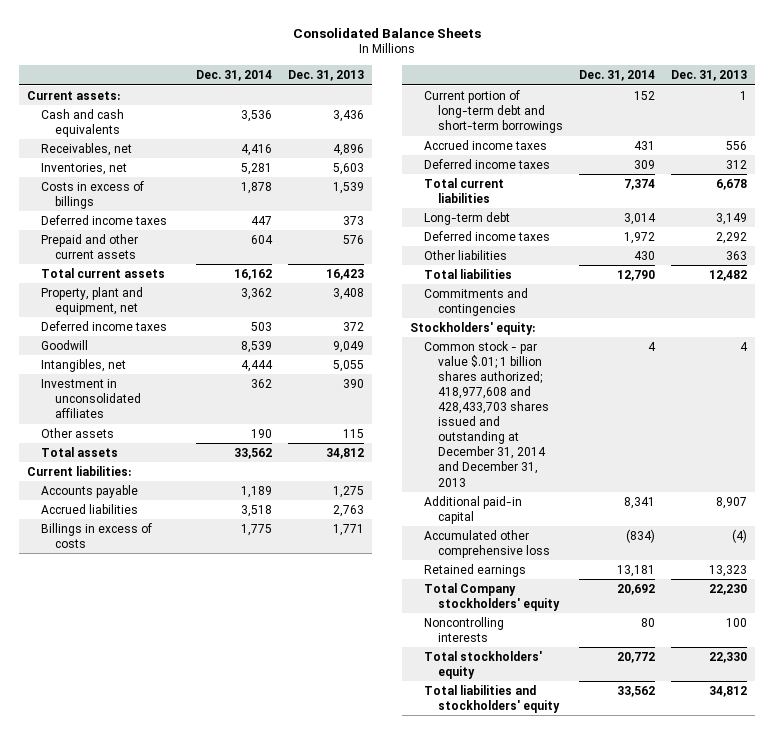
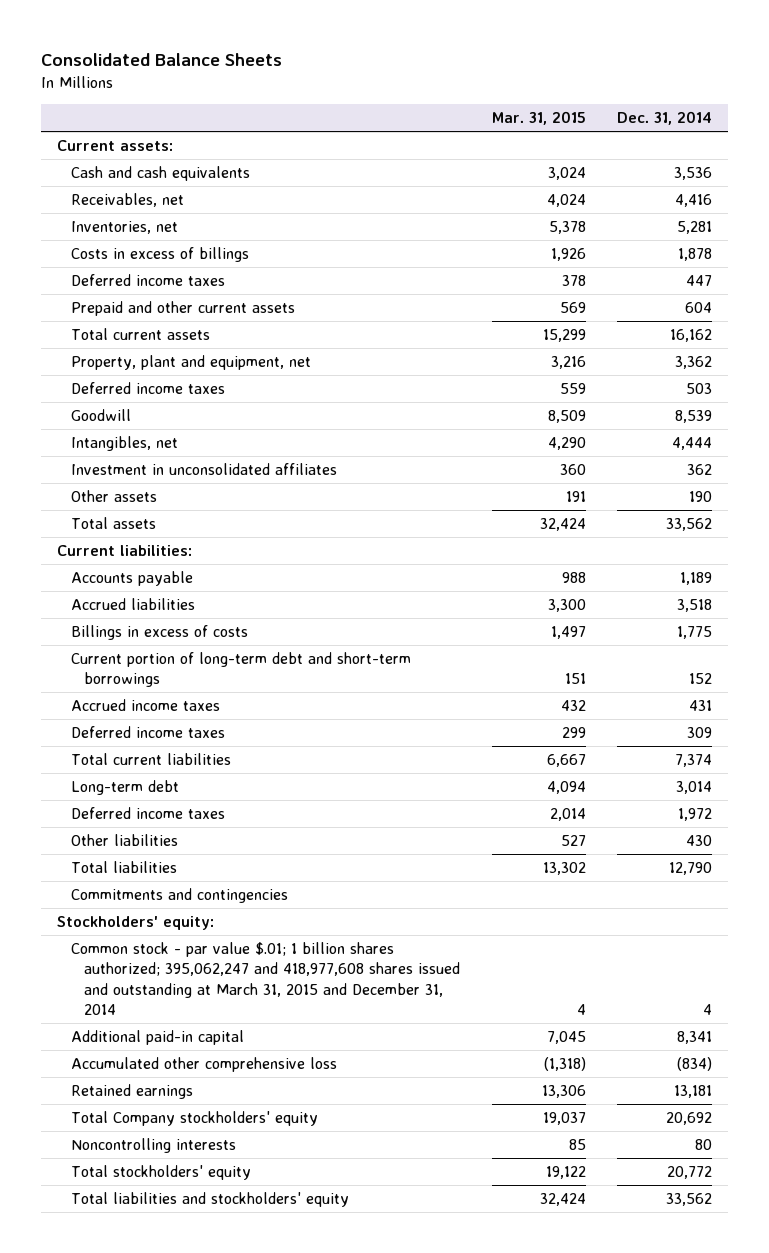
- | Dec. 31, 2014 | Dec. 31, 2013
+ | Mar. 31, 2015 | Dec. 31, 2014
- Common stock - par value $.01; 1 billion shares authorized; 418,977,608 and 428,433,703 shares issued and outstanding at December 31, 2014 and December 31, 2013 | 4 | 4
+ Common stock - par value $.01; 1 billion shares authorized; 395,062,247 and 418,977,608 shares issued and outstanding at March 31, 2015 and December 31, 2014 | 4 | 4

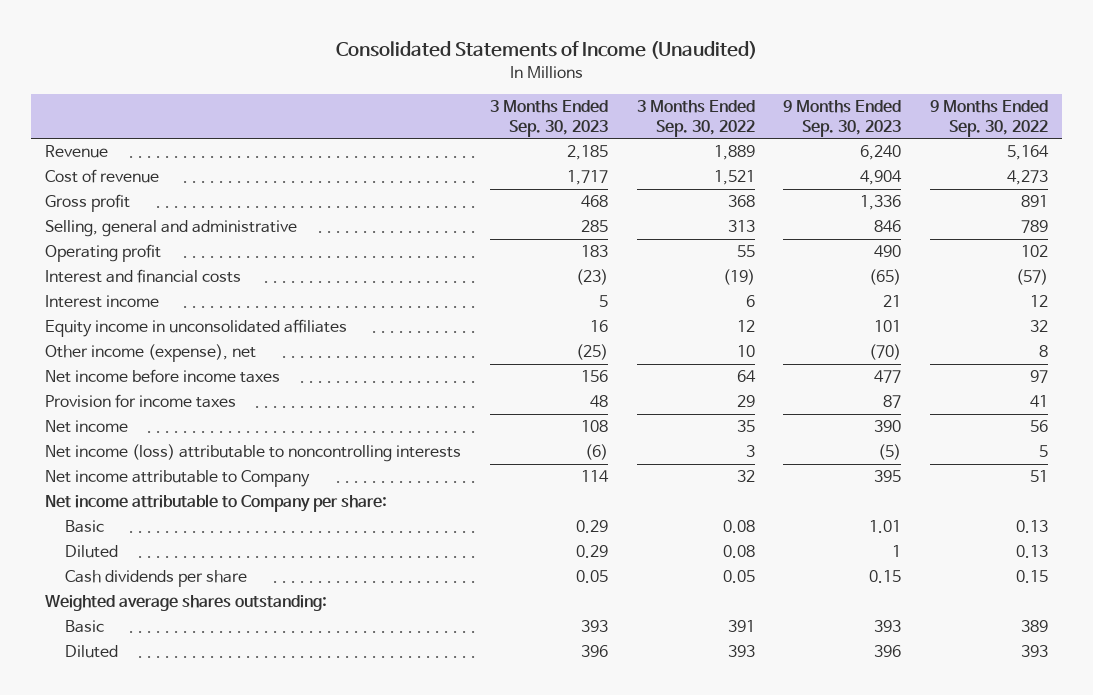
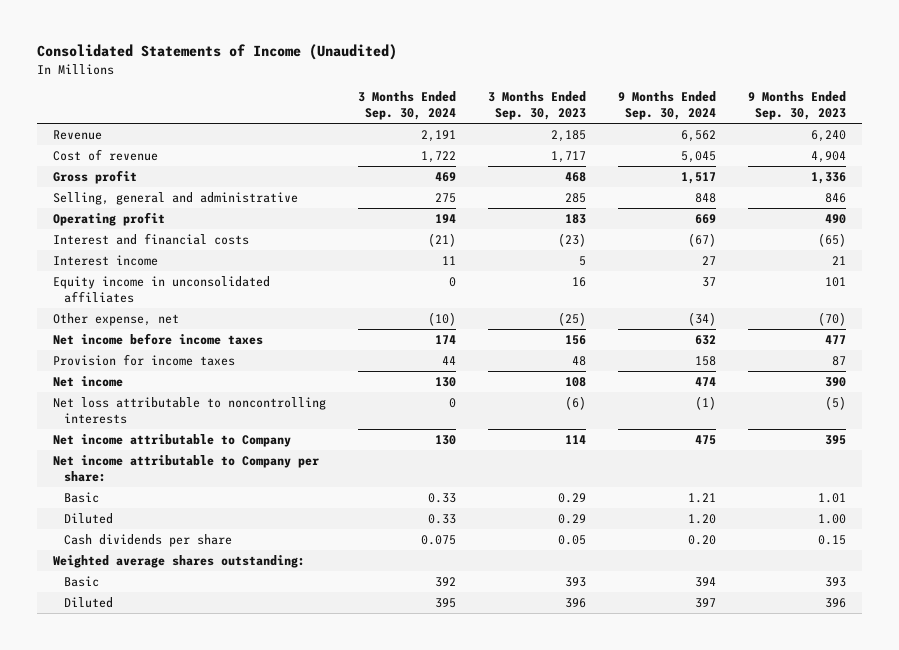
- | 3 Months Ended Sep. 30, 2023 | 3 Months Ended Sep. 30, 2022 | 9 Months Ended Sep. 30, 2023 | 9 Months Ended Sep. 30, 2022
+ | 3 Months Ended Sep. 30, 2024 | 3 Months Ended Sep. 30, 2023 | 9 Months Ended Sep. 30, 2024 | 9 Months Ended Sep. 30, 2023
- Other income (expense), net | (25) | 10 | (70) | 8
+ Other expense, net | (10) | (25) | (34) | (70)
- Net income (loss) attributable to noncontrolling interests | (6) | 3 | (5) | 5
+ Net loss attributable to noncontrolling interests | 0 | (6) | (1) | (5)
- Diluted | 0.29 | 0.08 | 1 | 0.13
+ Diluted | 0.33 | 0.29 | 1.20 | 1.00

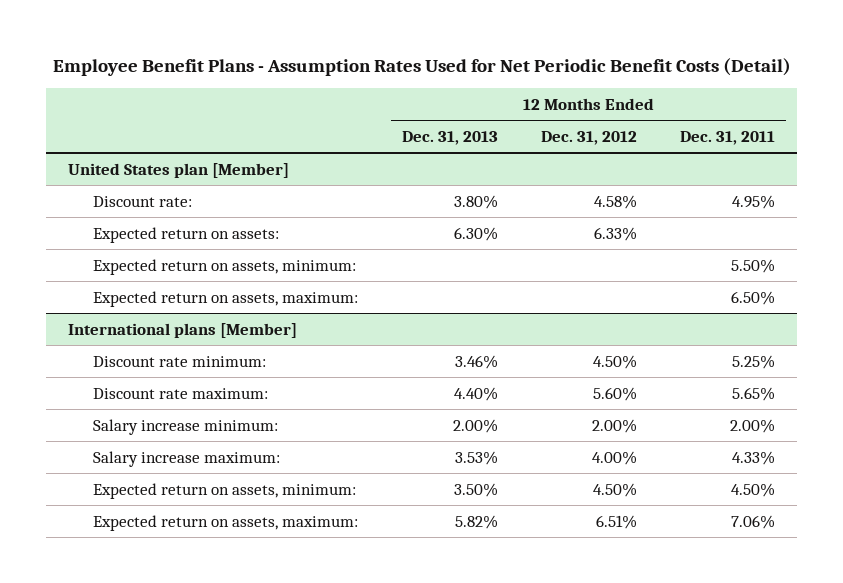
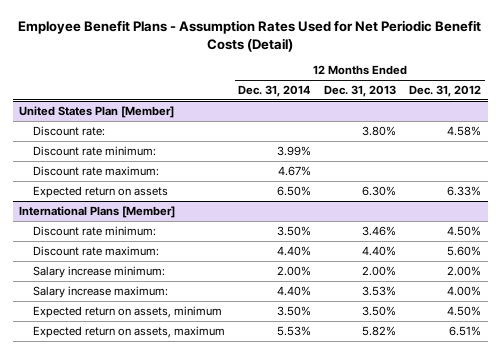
- | 12 Months Ended Dec. 31, 2013 | 12 Months Ended Dec. 31, 2012 | 12 Months Ended Dec. 31, 2011
+ | 12 Months Ended Dec. 31, 2014 | 12 Months Ended Dec. 31, 2013 | 12 Months Ended Dec. 31, 2012
- United States plan [Member]
+ United States Plan [Member]
- Expected return on assets: | 6.30% | 6.33% |
- Expected return on assets, minimum: | | | 5.50%
- Expected return on assets, maximum: | | | 6.50%
- International plans [Member]
+ Discount rate minimum: | 3.99% | |
+ Discount rate maximum: | 4.67% | |
+ Expected return on assets | 6.50% | 6.30% | 6.33%
+ International Plans [Member]
- Expected return on assets, minimum: | 3.50% | 4.50% | 4.50%
- Expected return on assets, maximum: | 5.82% | 6.51% | 7.06%
+ Expected return on assets, minimum | 3.50% | 3.50% | 4.50%
+ Expected return on assets, maximum | 5.53% | 5.82% | 6.51%

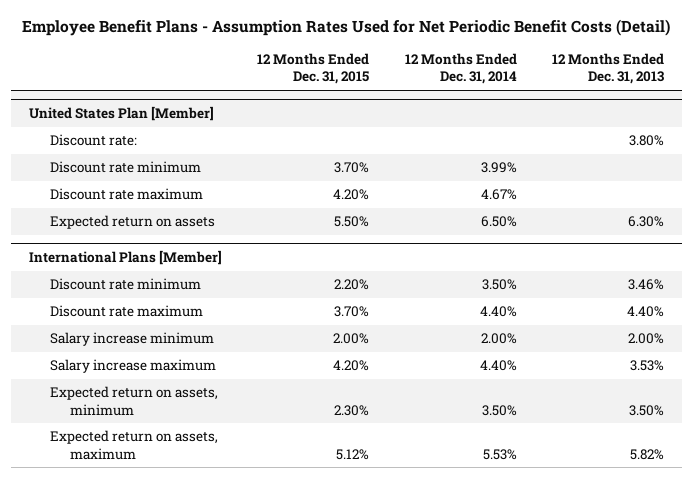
- | 12 Months Ended Dec. 31, 2014 | 12 Months Ended Dec. 31, 2013 | 12 Months Ended Dec. 31, 2012
+ | 12 Months Ended Dec. 31, 2015 | 12 Months Ended Dec. 31, 2014 | 12 Months Ended Dec. 31, 2013
@ United States Plan [Member]
- Discount rate minimum: | 3.99% | |
- Discount rate maximum: | 4.67% | |
+ Discount rate minimum | 3.70% | 3.99% |
+ Discount rate maximum | 4.20% | 4.67% |
@ International Plans [Member]
- Discount rate minimum: | 3.50% | 3.46% | 4.50%
- Discount rate maximum: | 4.40% | 4.40% | 5.60%
- Salary increase minimum: | 2.00% | 2.00% | 2.00%
- Salary increase maximum: | 4.40% | 3.53% | 4.00%
+ Discount rate minimum | 2.20% | 3.50% | 3.46%
+ Discount rate maximum | 3.70% | 4.40% | 4.40%
+ Salary increase minimum | 2.00% | 2.00% | 2.00%
+ Salary increase maximum | 4.20% | 4.40% | 3.53%

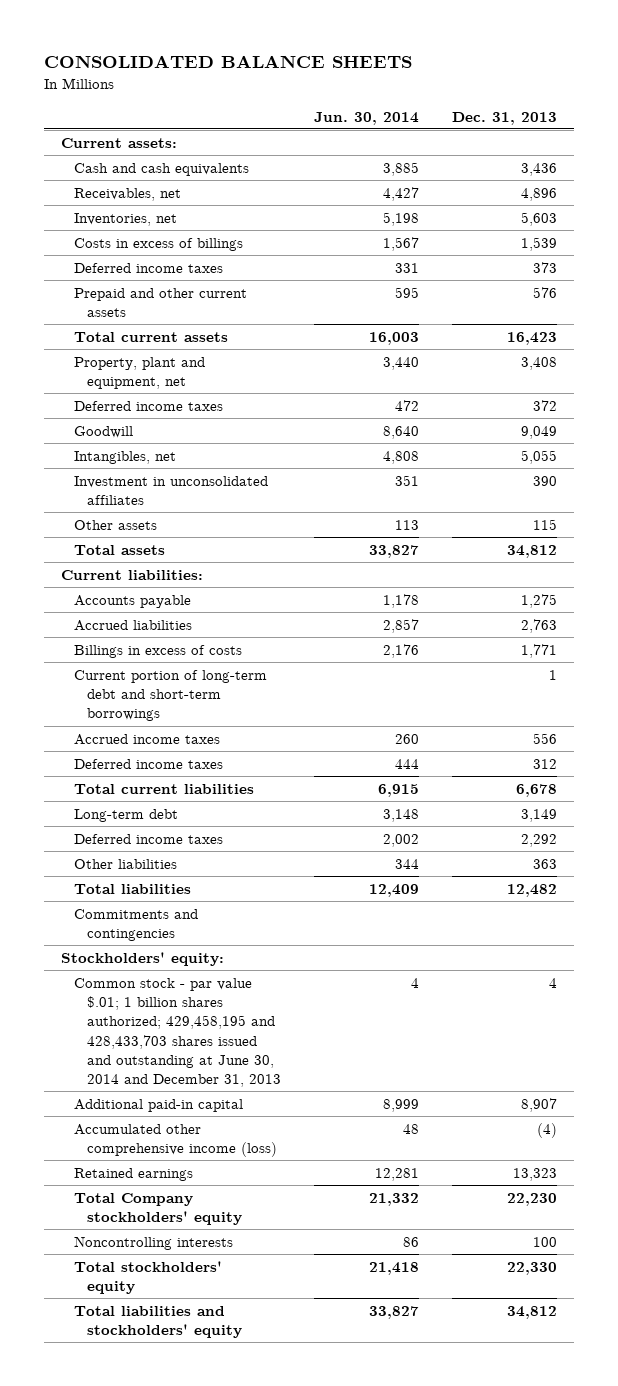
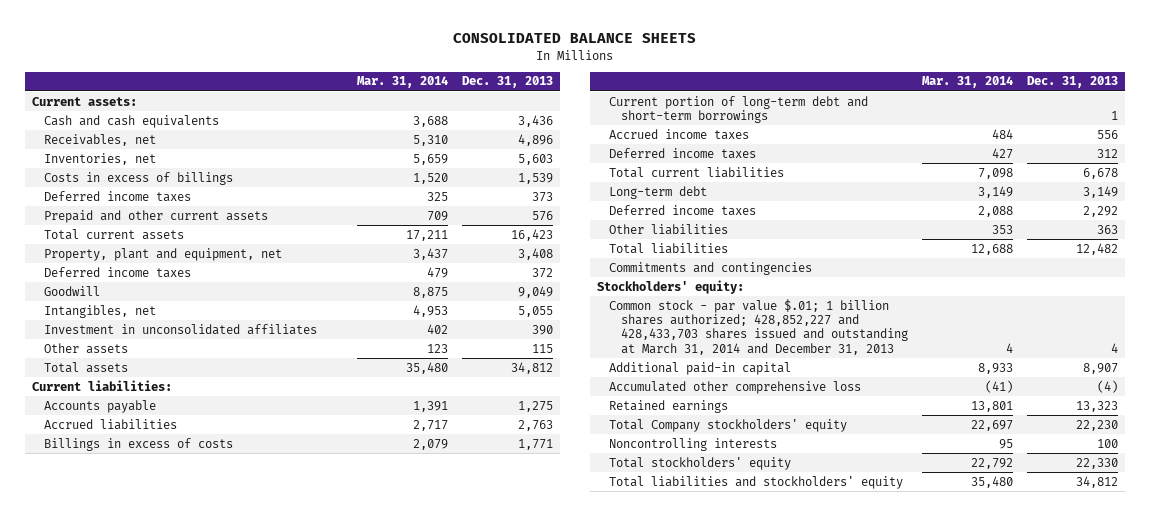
- | Jun. 30, 2014 | Dec. 31, 2013
+ | Mar. 31, 2014 | Dec. 31, 2013
- Common stock - par value $.01; 1 billion shares authorized; 429,458,195 and 428,433,703 shares issued and outstanding at June 30, 2014 and December 31, 2013 | 4 | 4
+ Common stock - par value $.01; 1 billion shares authorized; 428,852,227 and 428,433,703 shares issued and outstanding at March 31, 2014 and December 31, 2013 | 4 | 4
- Accumulated other comprehensive income (loss) | 48 | (4)
+ Accumulated other comprehensive loss | (41) | (4)

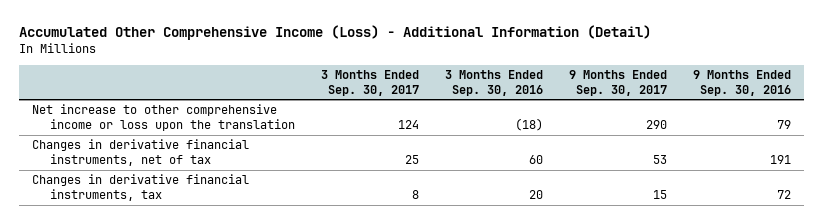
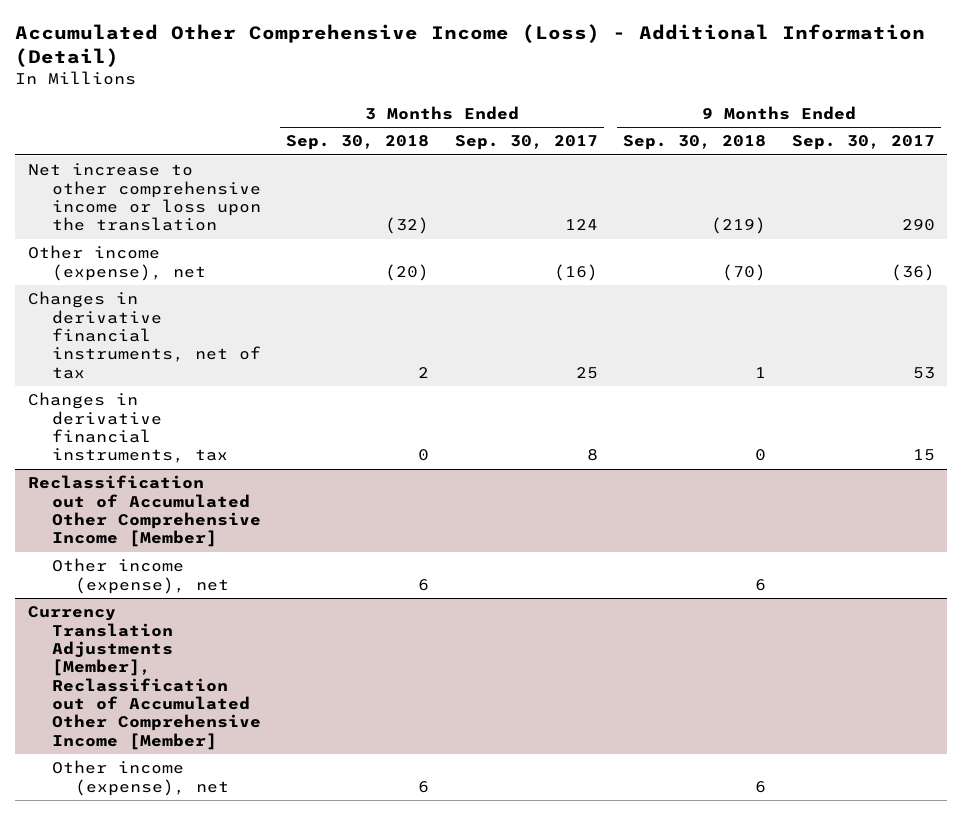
- | 3 Months Ended Sep. 30, 2017 | 3 Months Ended Sep. 30, 2016 | 9 Months Ended Sep. 30, 2017 | 9 Months Ended Sep. 30, 2016
+ | 3 Months Ended Sep. 30, 2018 | 3 Months Ended Sep. 30, 2017 | 9 Months Ended Sep. 30, 2018 | 9 Months Ended Sep. 30, 2017
+ Other income (expense), net | (20) | (16) | (70) | (36)
+ Reclassification out of Accumulated Other Comprehensive Income [Member]
+ Other income (expense), net | 6 | | 6 |
+ Currency Translation Adjustments [Member], Reclassification out of Accumulated Other Comprehensive Income [Member]
+ Other income (expense), net | 6 | | 6 |

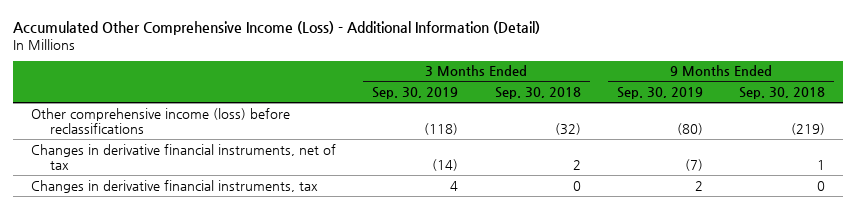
- | 3 Months Ended Sep. 30, 2018 | 3 Months Ended Sep. 30, 2017 | 9 Months Ended Sep. 30, 2018 | 9 Months Ended Sep. 30, 2017
+ | 3 Months Ended Sep. 30, 2019 | 3 Months Ended Sep. 30, 2018 | 9 Months Ended Sep. 30, 2019 | 9 Months Ended Sep. 30, 2018
- Net increase to other comprehensive income or loss upon the translation | (32) | 124 | (219) | 290
- Other income (expense), net | (20) | (16) | (70) | (36)
+ Other comprehensive income (loss) before reclassifications | (118) | (32) | (80) | (219)
- Reclassification out of Accumulated Other Comprehensive Income [Member]
- Other income (expense), net | 6 | | 6 |
- Currency Translation Adjustments [Member], Reclassification out of Accumulated Other Comprehensive Income [Member]
- Other income (expense), net | 6 | | 6 |

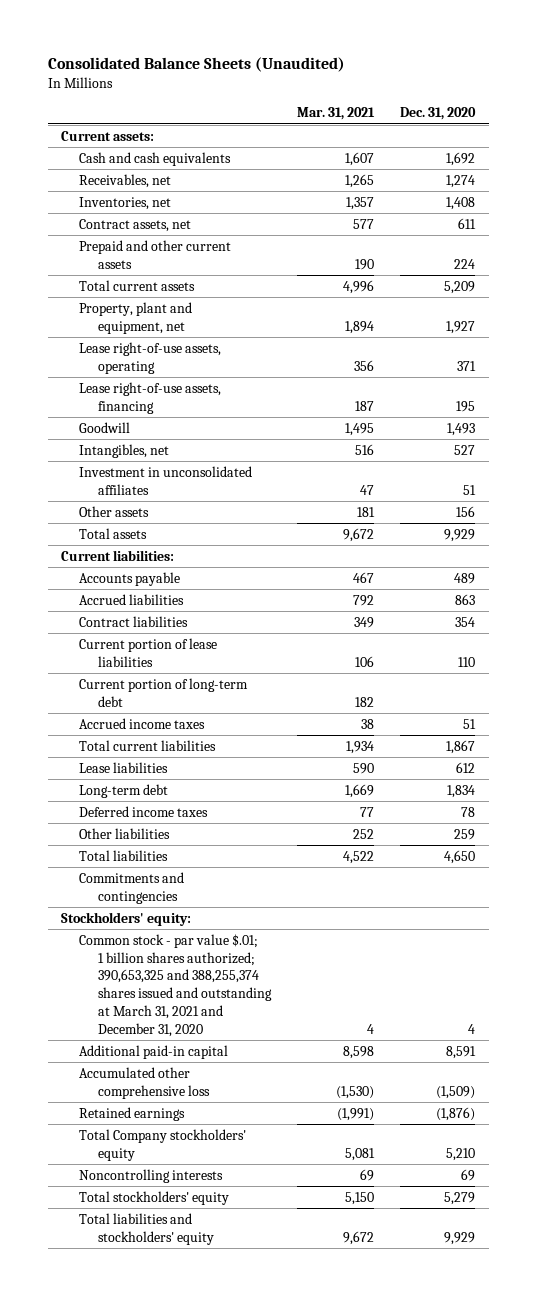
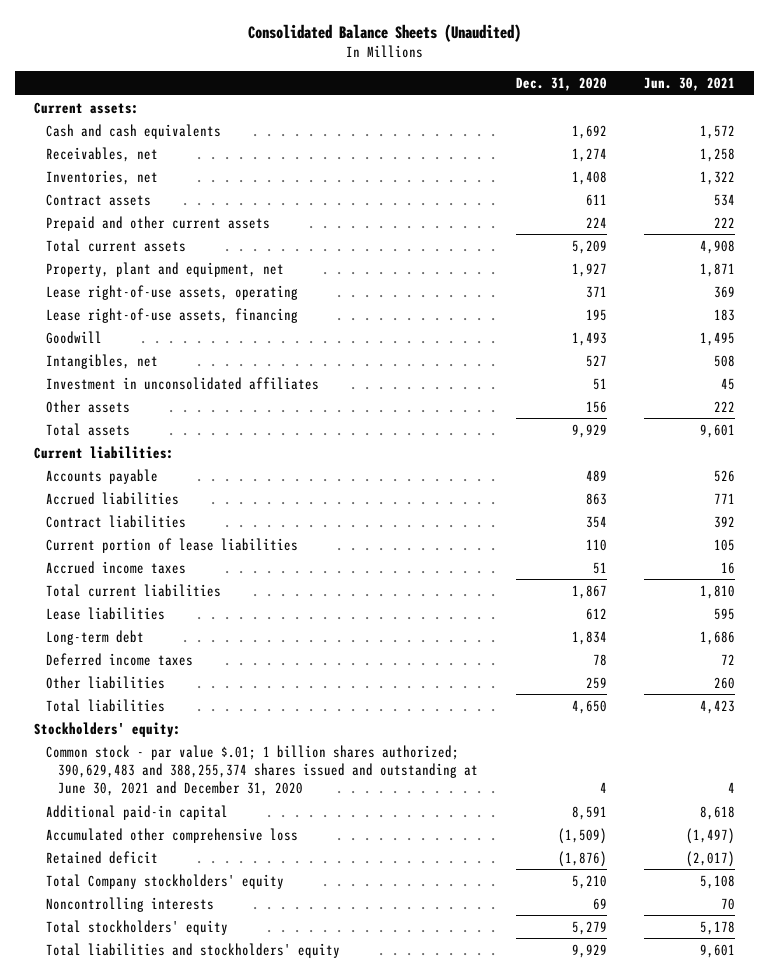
- | Mar. 31, 2021 | Dec. 31, 2020
+ | Dec. 31, 2020 | Jun. 30, 2021
- Contract assets, net | 577 | 611
+ Contract assets | 611 | 534
- Current portion of long-term debt | 182 |
- Commitments and contingencies
- Common stock - par value $.01; 1 billion shares authorized; 390,653,325 and 388,255,374 shares issued and outstanding at March 31, 2021 and December 31, 2020 | 4 | 4
+ Common stock - par value $.01; 1 billion shares authorized; 390,629,483 and 388,255,374 shares issued and outstanding at June 30, 2021 and December 31, 2020 | 4 | 4
- Retained earnings | (1,991) | (1,876)
+ Retained deficit | (1,876) | (2,017)

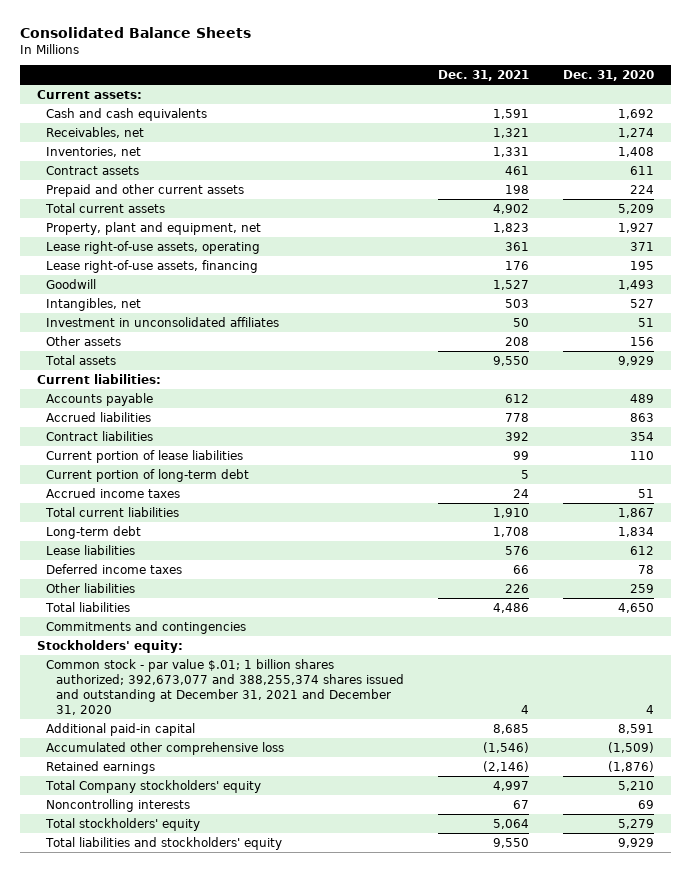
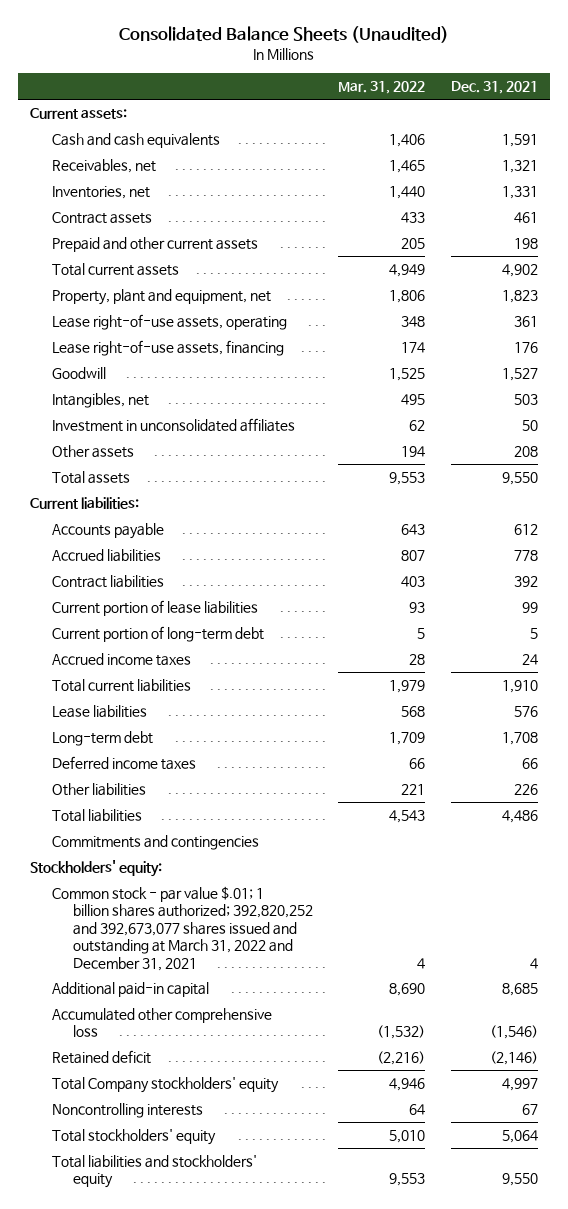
- Consolidated Balance Sheets
+ Consolidated Balance Sheets (Unaudited)
- | Dec. 31, 2021 | Dec. 31, 2020
+ | Mar. 31, 2022 | Dec. 31, 2021
moved down: Long-term debt | 1,709 | 1,708
- Common stock - par value $.01; 1 billion shares authorized; 392,673,077 and 388,255,374 shares issued and outstanding at December 31, 2021 and December 31, 2020 | 4 | 4
+ Common stock - par value $.01; 1 billion shares authorized; 392,820,252 and 392,673,077 shares issued and outstanding at March 31, 2022 and December 31, 2021 | 4 | 4
- Retained earnings | (2,146) | (1,876)
+ Retained deficit | (2,216) | (2,146)

